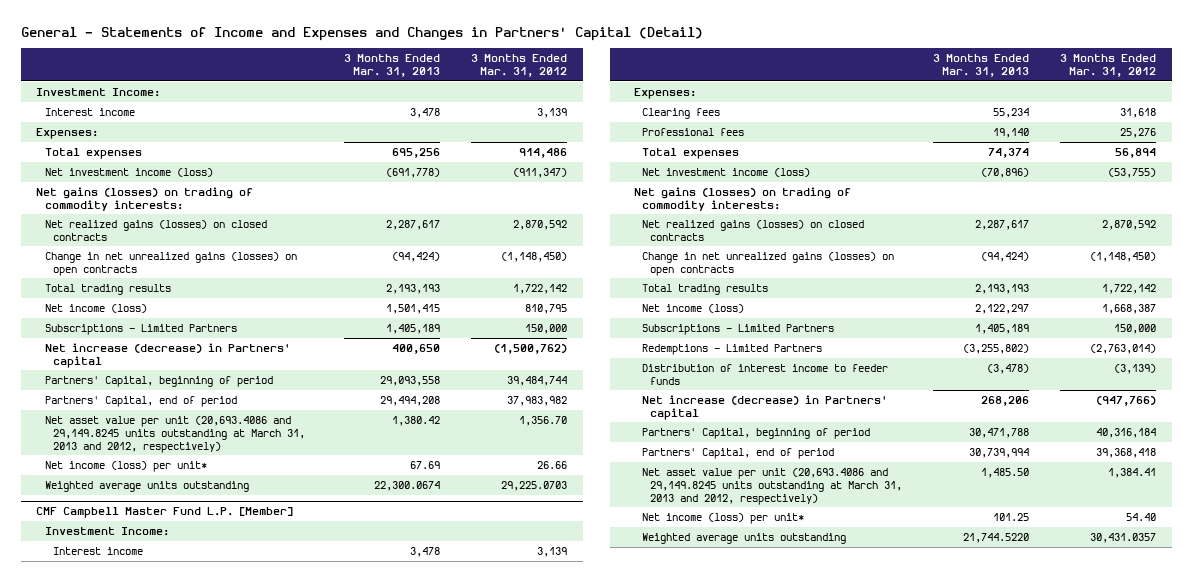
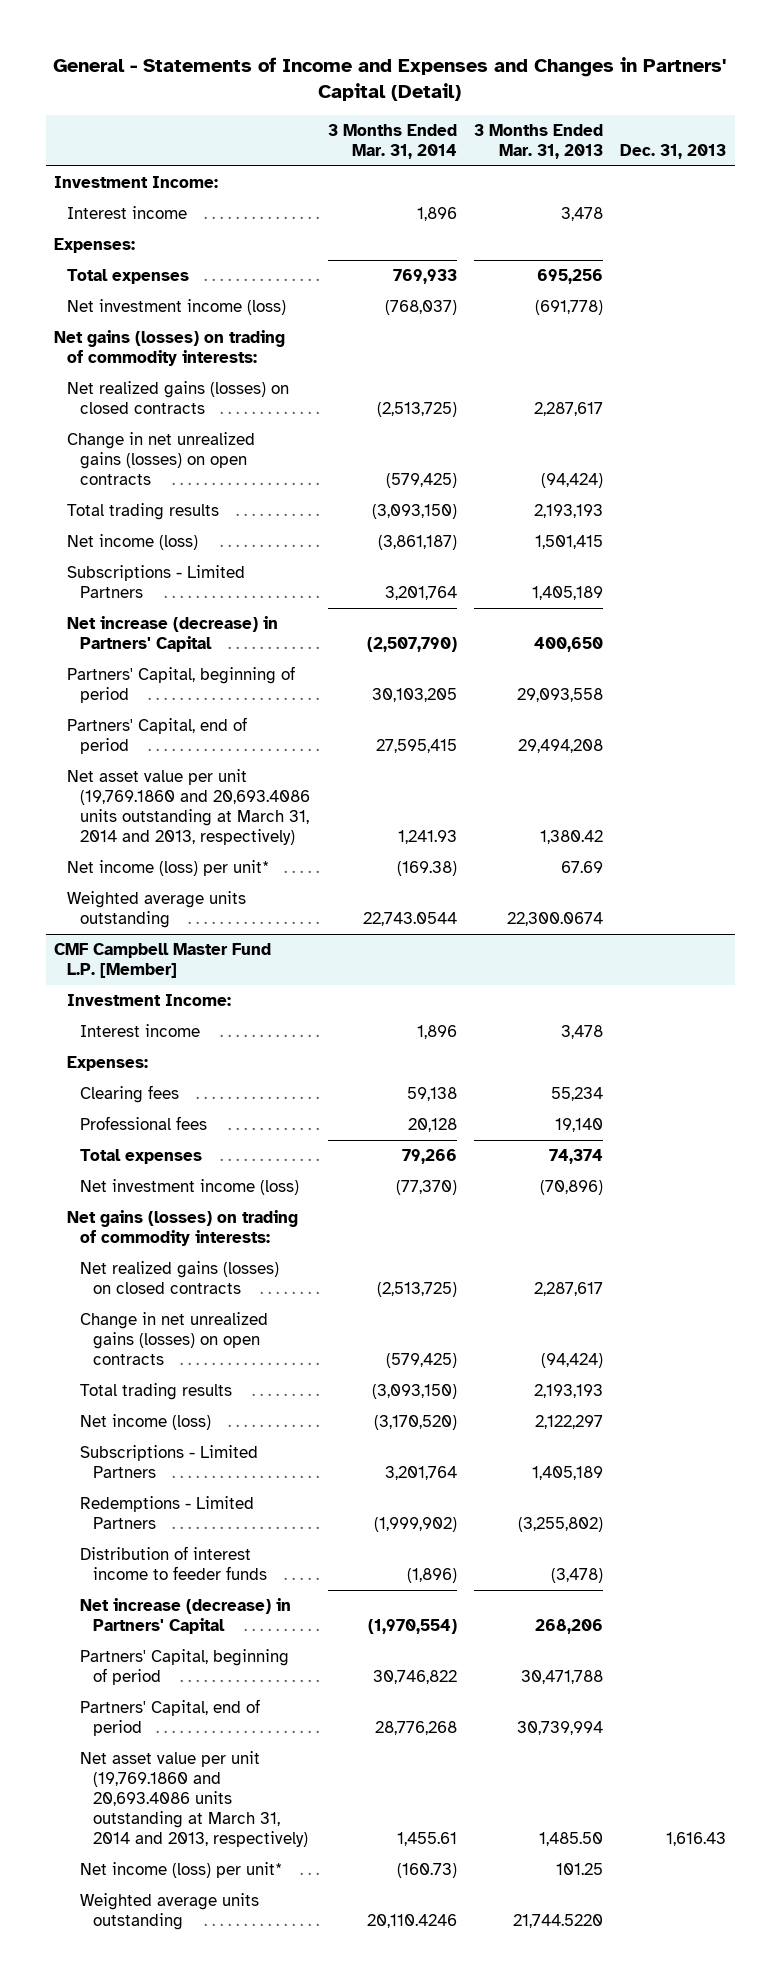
- | 3 Months Ended Mar. 31, 2013 | 3 Months Ended Mar. 31, 2012
+ | 3 Months Ended Mar. 31, 2014 | 3 Months Ended Mar. 31, 2013 | Dec. 31, 2013
- Net increase (decrease) in Partners' capital | 400,650 | (1,500,762)
+ Net increase (decrease) in Partners' Capital | (2,507,790) | 400,650 |
- Net asset value per unit (20,693.4086 and 29,149.8245 units outstanding at March 31, 2013 and 2012, respectively) | 1,380.42 | 1,356.70
+ Net asset value per unit (19,769.1860 and 20,693.4086 units outstanding at March 31, 2014 and 2013, respectively) | 1,241.93 | 1,380.42 |
@ CMF Campbell Master Fund L.P. [Member]
- Net increase (decrease) in Partners' capital | 268,206 | (947,766)
+ Net increase (decrease) in Partners' Capital | (1,970,554) | 268,206 |
- Net asset value per unit (20,693.4086 and 29,149.8245 units outstanding at March 31, 2013 and 2012, respectively) | 1,485.50 | 1,384.41
+ Net asset value per unit (19,769.1860 and 20,693.4086 units outstanding at March 31, 2014 and 2013, respectively) | 1,455.61 | 1,485.50 | 1,616.43

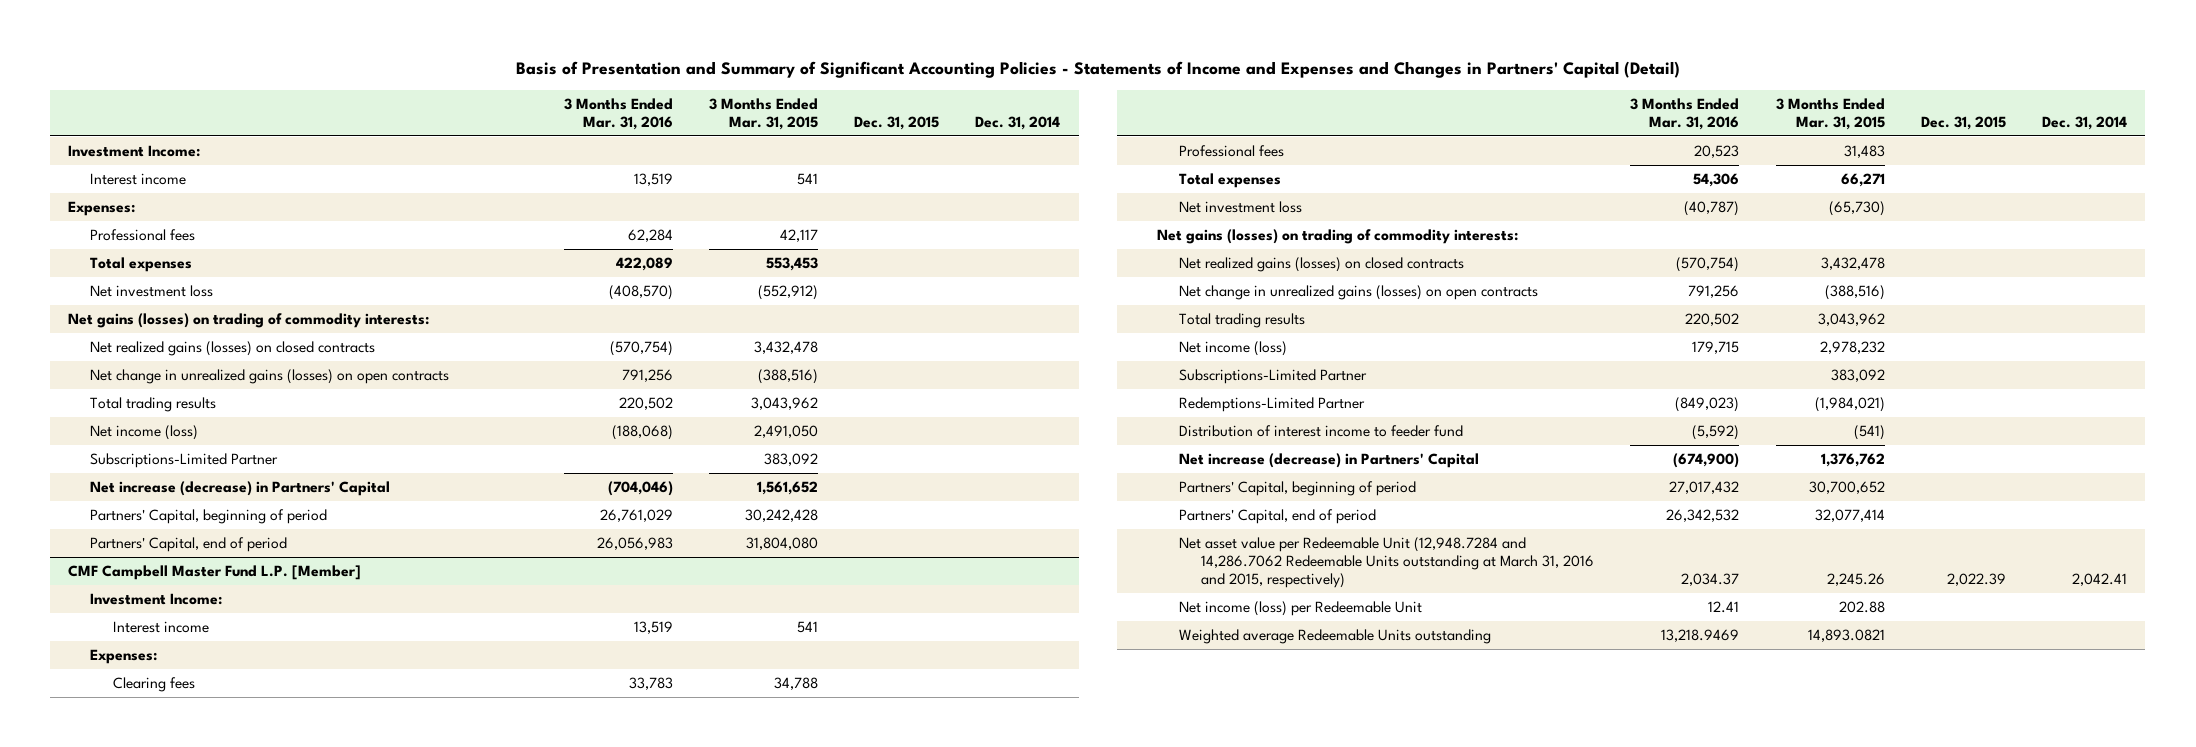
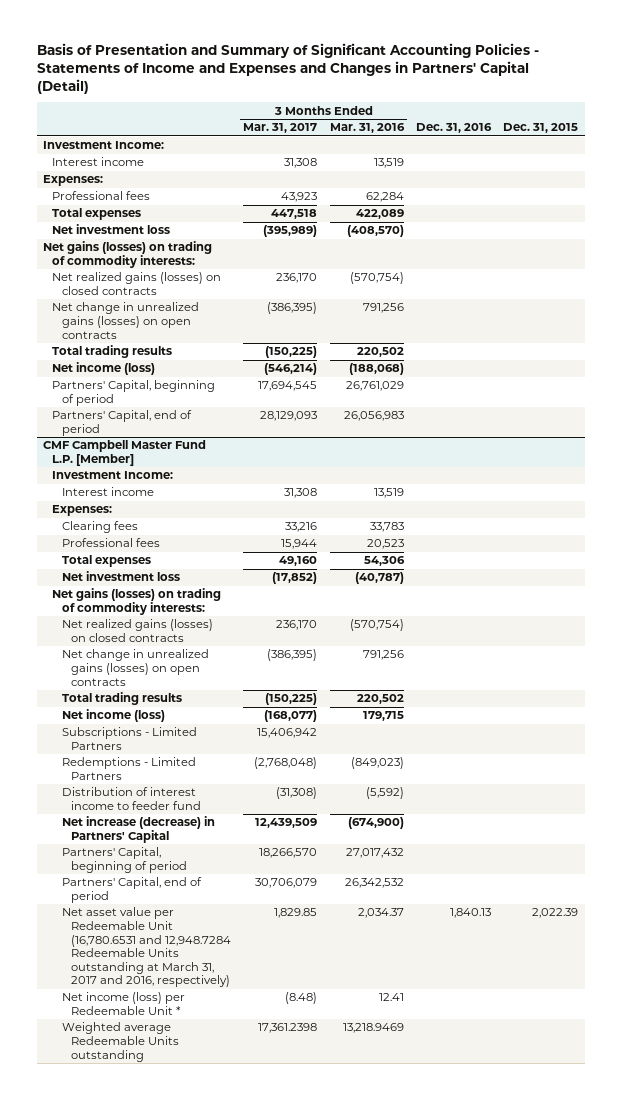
- | 3 Months Ended Mar. 31, 2016 | 3 Months Ended Mar. 31, 2015 | Dec. 31, 2015 | Dec. 31, 2014
+ | 3 Months Ended Mar. 31, 2017 | 3 Months Ended Mar. 31, 2016 | Dec. 31, 2016 | Dec. 31, 2015
- Subscriptions-Limited Partner | | 383,092 | |
- Net increase (decrease) in Partners' Capital | (704,046) | 1,561,652 | |
@ CMF Campbell Master Fund L.P. [Member]
- Subscriptions-Limited Partner | | 383,092 | |
- Redemptions-Limited Partner | (849,023) | (1,984,021) | |
+ Subscriptions - Limited Partners | 15,406,942 | | |
+ Redemptions - Limited Partners | (2,768,048) | (849,023) | |
- Net asset value per Redeemable Unit (12,948.7284 and 14,286.7062 Redeemable Units outstanding at March 31, 2016 and 2015, respectively) | 2,034.37 | 2,245.26 | 2,022.39 | 2,042.41
- Net income (loss) per Redeemable Unit | 12.41 | 202.88 | |
+ Net asset value per Redeemable Unit (16,780.6531 and 12,948.7284 Redeemable Units outstanding at March 31, 2017 and 2016, respectively) | 1,829.85 | 2,034.37 | 1,840.13 | 2,022.39
+ Net income (loss) per Redeemable Unit * | (8.48) | 12.41 | |

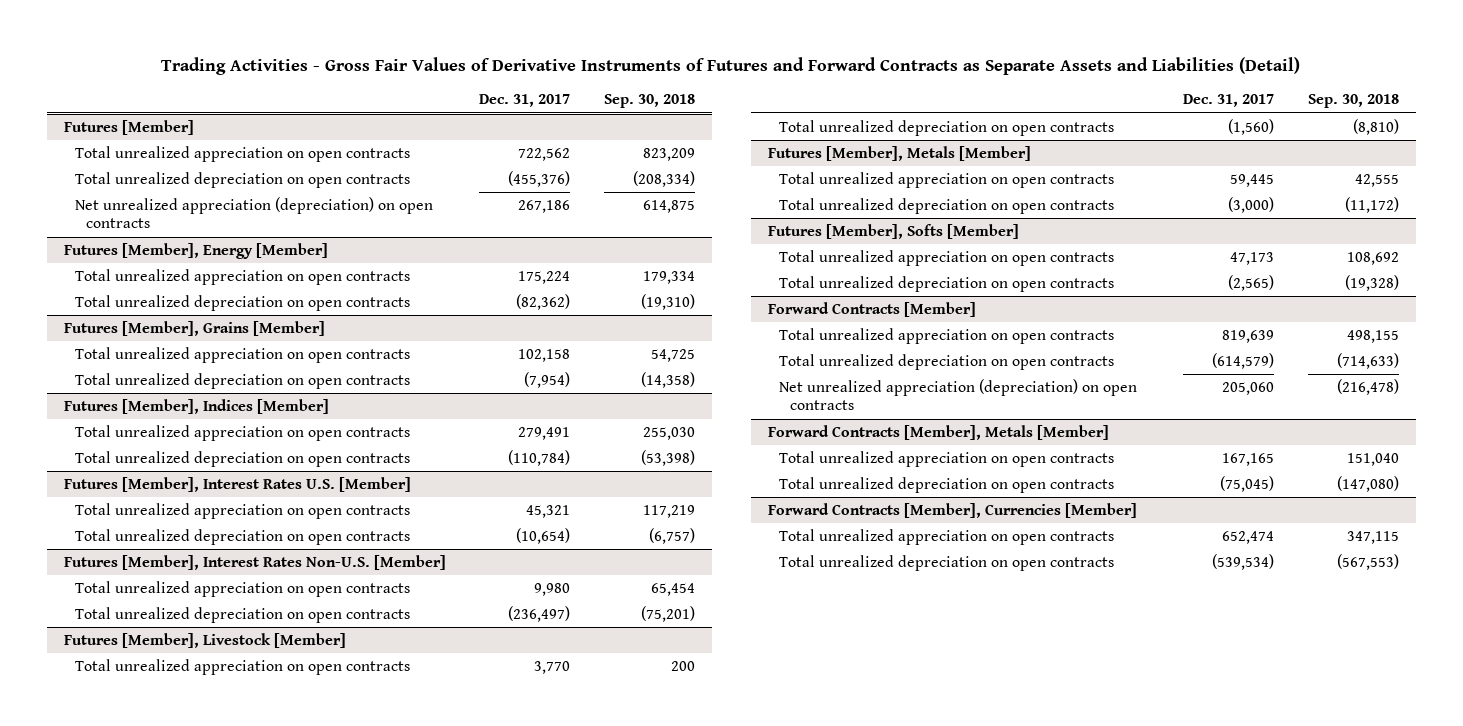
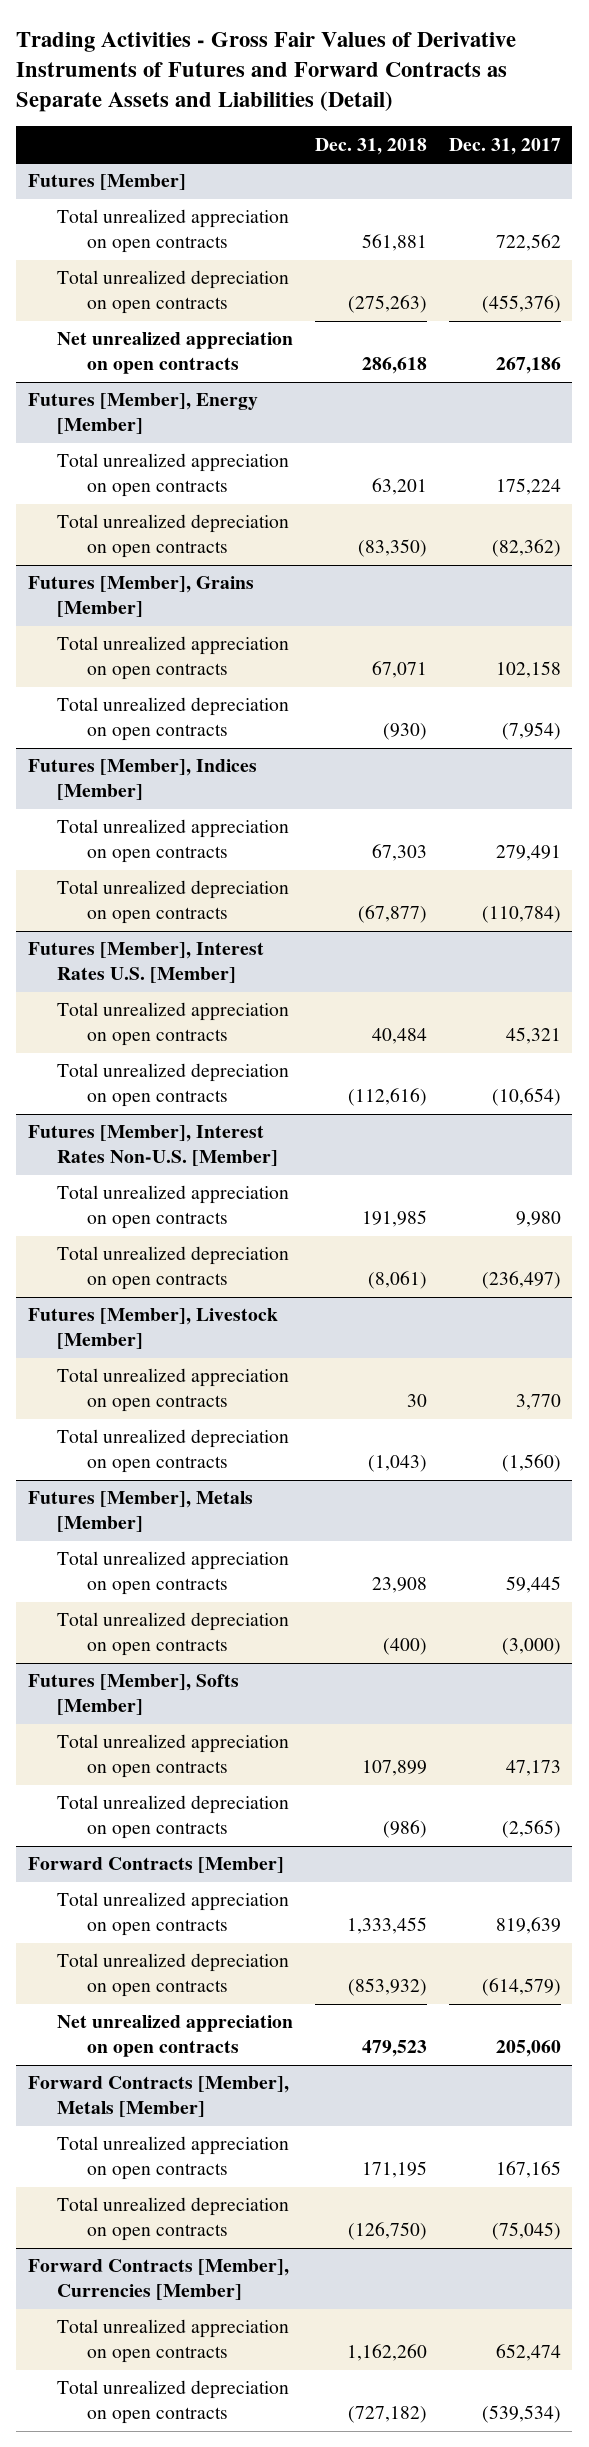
- | Dec. 31, 2017 | Sep. 30, 2018
+ | Dec. 31, 2018 | Dec. 31, 2017
@ Futures [Member]
- Net unrealized appreciation (depreciation) on open contracts | 267,186 | 614,875
+ Net unrealized appreciation on open contracts | 286,618 | 267,186
@ Forward Contracts [Member]
- Net unrealized appreciation (depreciation) on open contracts | 205,060 | (216,478)
+ Net unrealized appreciation on open contracts | 479,523 | 205,060

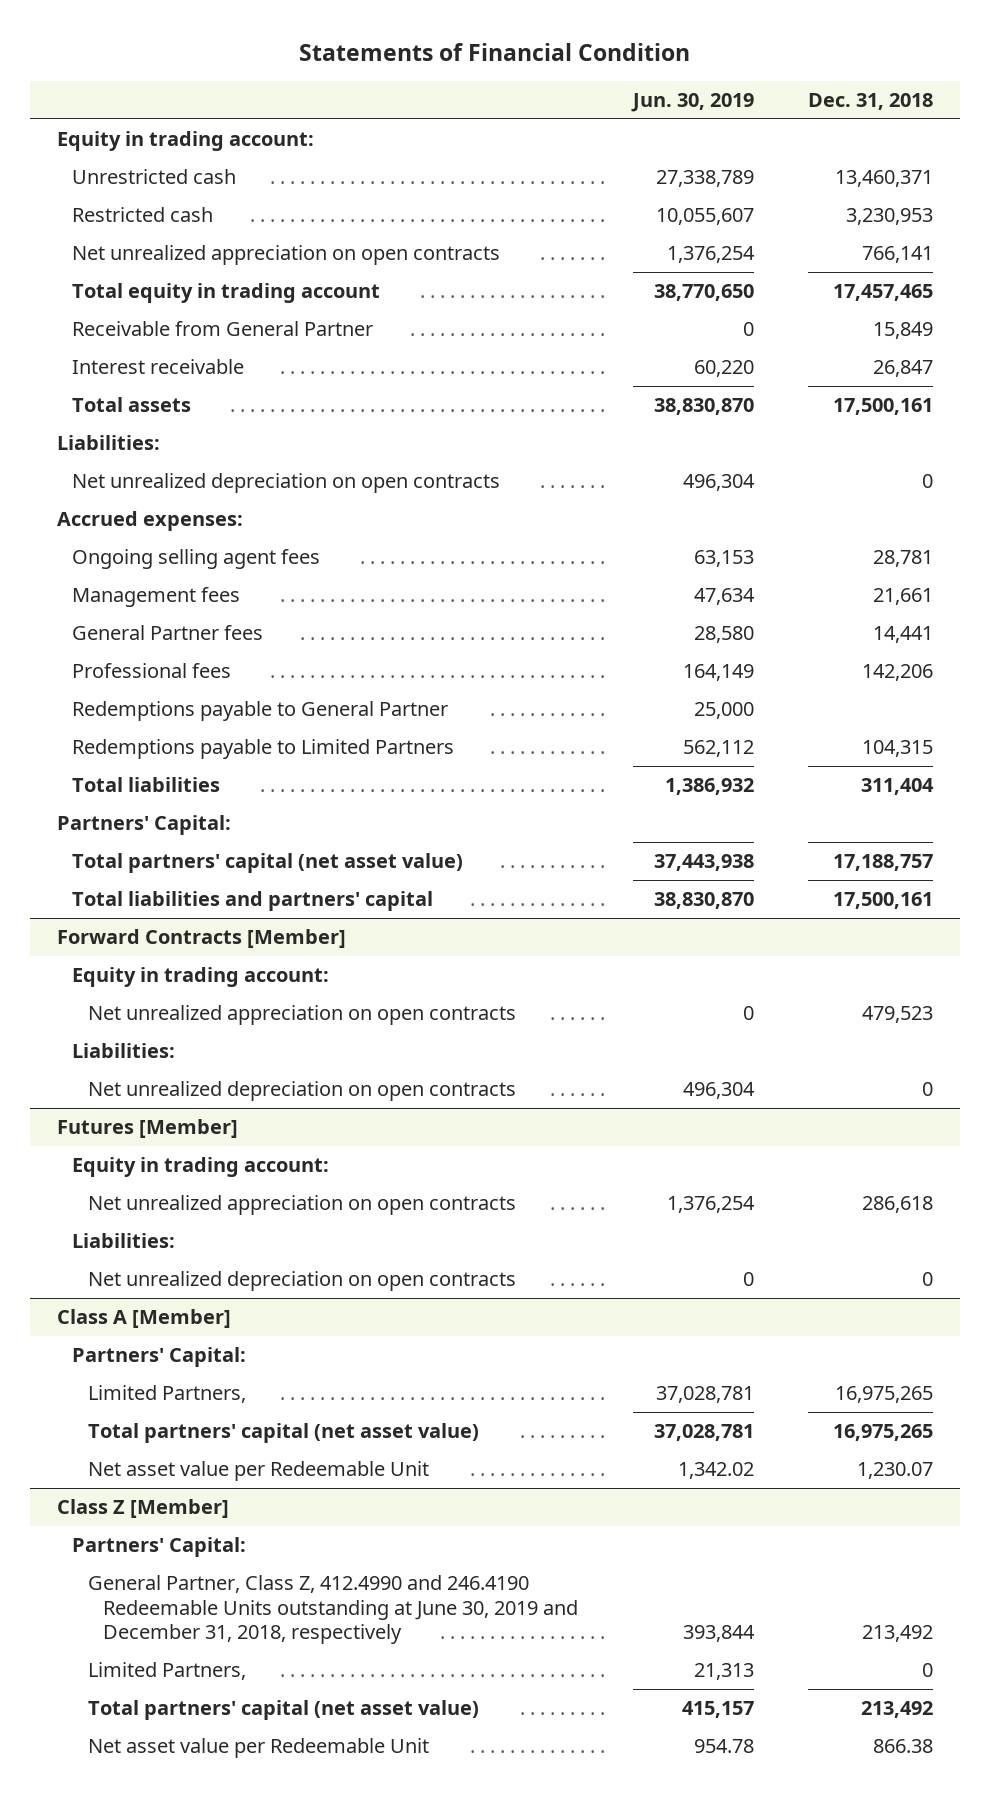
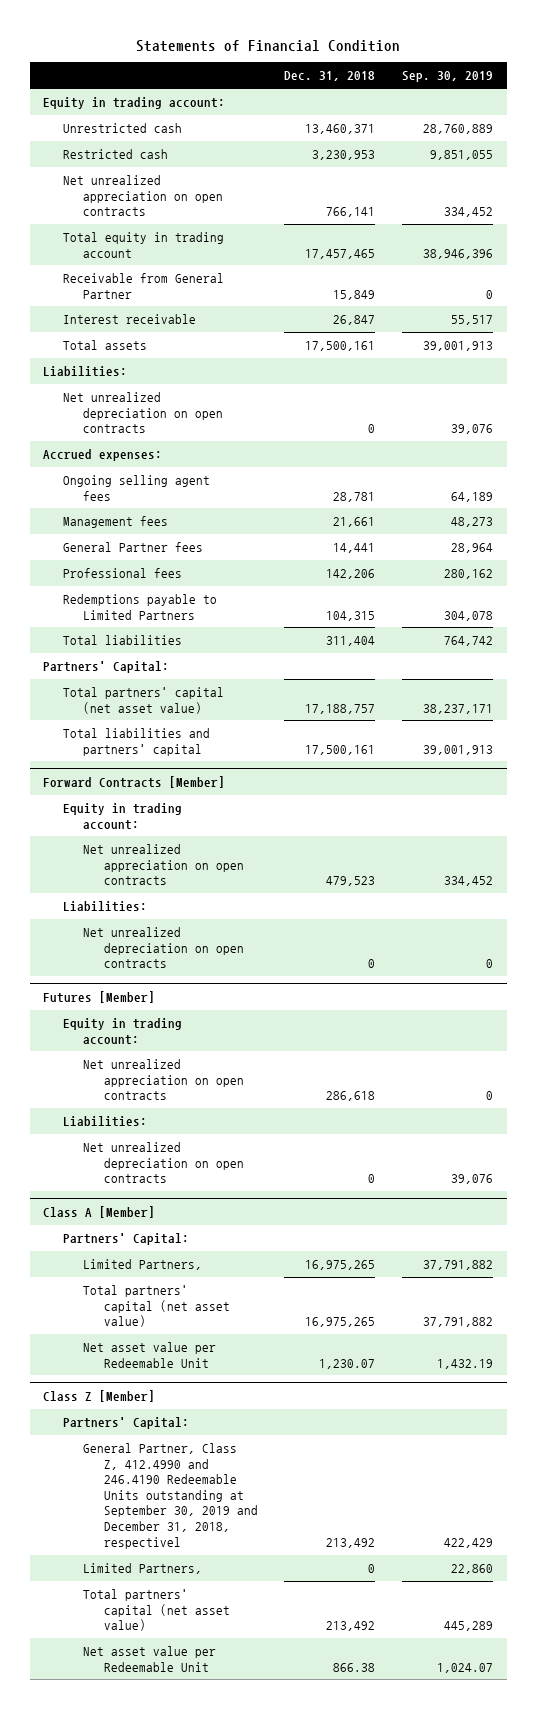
- | Jun. 30, 2019 | Dec. 31, 2018
+ | Dec. 31, 2018 | Sep. 30, 2019
- Redemptions payable to General Partner | 25,000 |
@ Class Z [Member]
- General Partner, Class Z, 412.4990 and 246.4190 Redeemable Units outstanding at June 30, 2019 and December 31, 2018, respectively | 393,844 | 213,492
+ General Partner, Class Z, 412.4990 and 246.4190 Redeemable Units outstanding at September 30, 2019 and December 31, 2018, respectivel | 213,492 | 422,429

